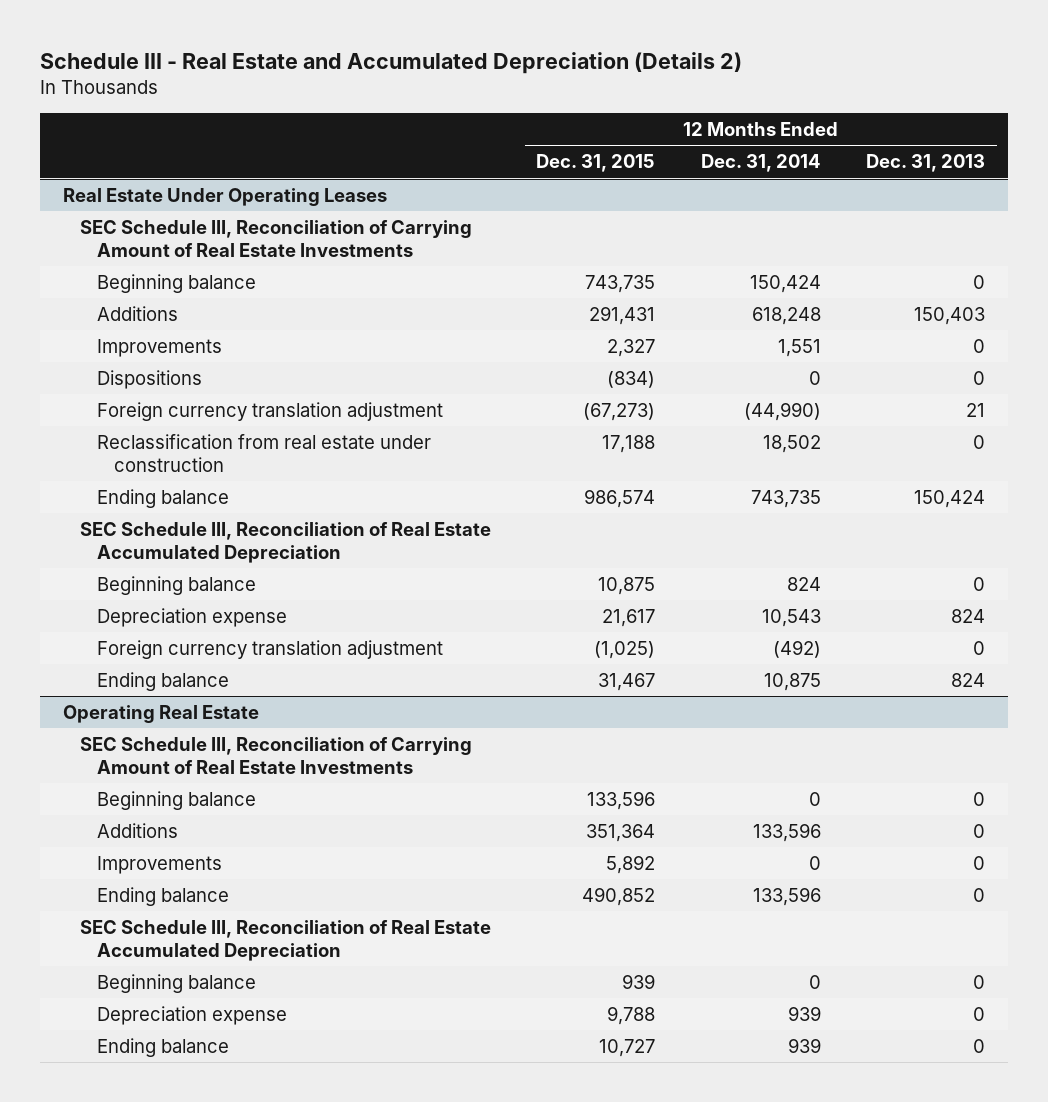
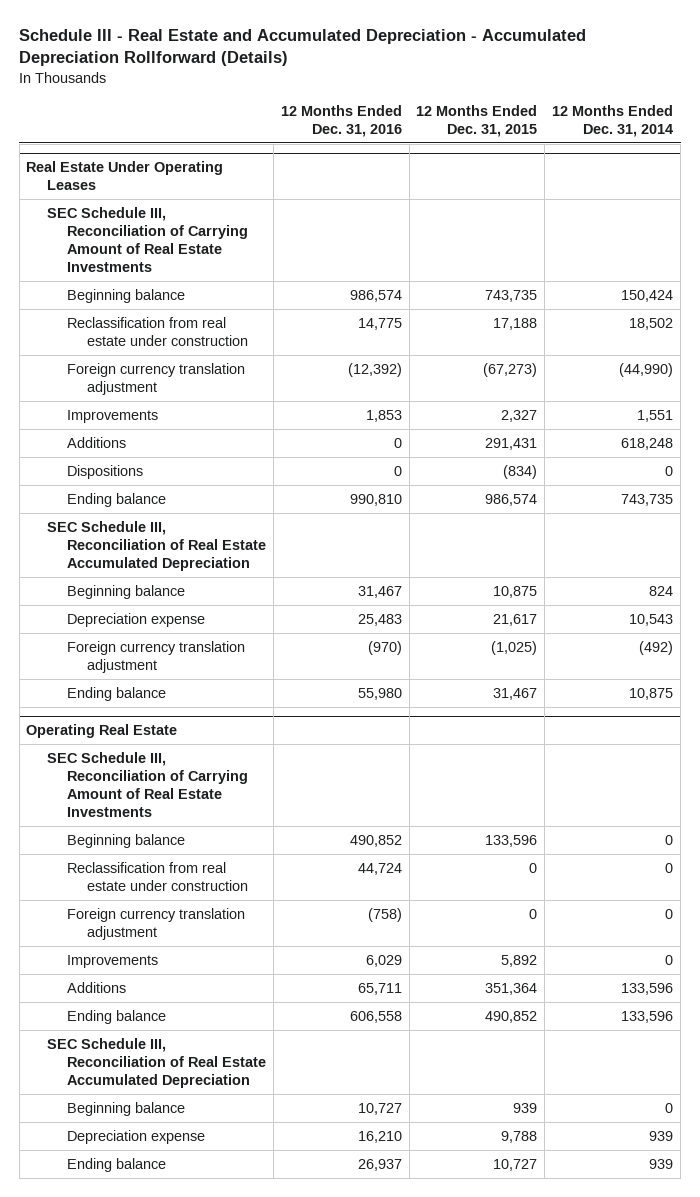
- Schedule III - Real Estate and Accumulated Depreciation (Details 2)
+ Schedule III - Real Estate and Accumulated Depreciation - Accumulated Depreciation Rollforward (Details)
- | 12 Months Ended Dec. 31, 2015 | 12 Months Ended Dec. 31, 2014 | 12 Months Ended Dec. 31, 2013
+ | 12 Months Ended Dec. 31, 2016 | 12 Months Ended Dec. 31, 2015 | 12 Months Ended Dec. 31, 2014
@ Real Estate Under Operating Leases
moved up: Reclassification from real estate under construction | 14,775 | 17,188 | 18,502
moved up: Foreign currency translation adjustment | (12,392) | (67,273) | (44,990)
moved down: Additions | 0 | 291,431 | 618,248
@ Operating Real Estate
+ Reclassification from real estate under construction | 44,724 | 0 | 0
+ Foreign currency translation adjustment | (758) | 0 | 0
moved down: Additions | 65,711 | 351,364 | 133,596

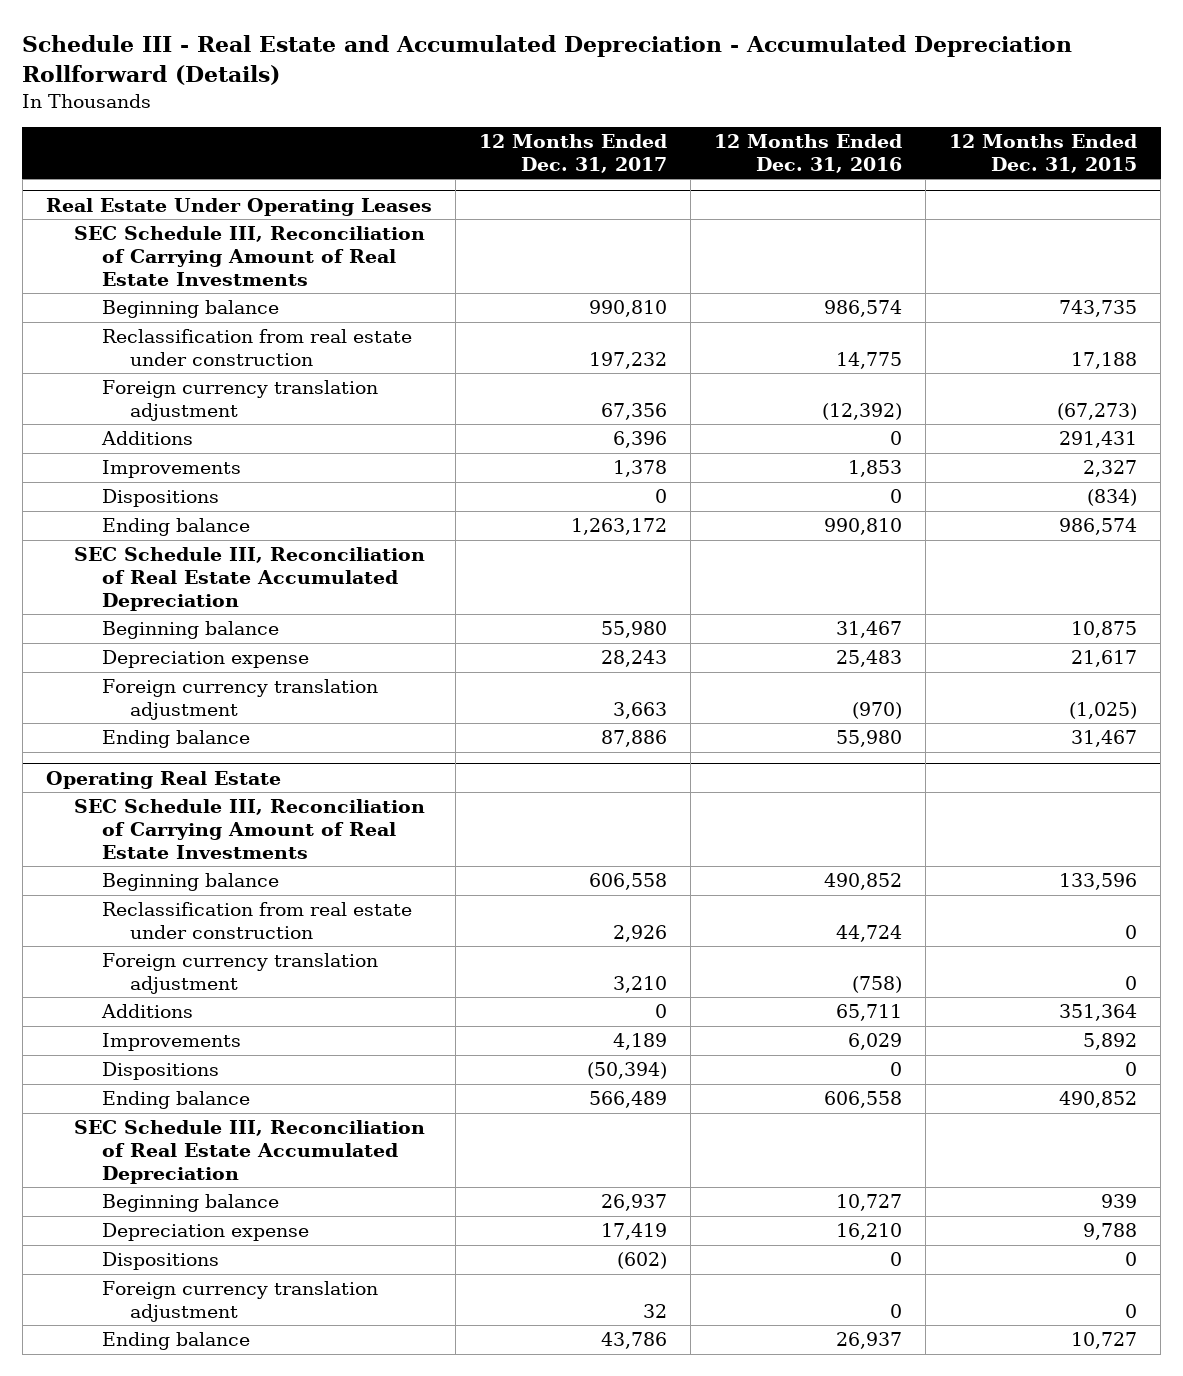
- | 12 Months Ended Dec. 31, 2016 | 12 Months Ended Dec. 31, 2015 | 12 Months Ended Dec. 31, 2014
+ | 12 Months Ended Dec. 31, 2017 | 12 Months Ended Dec. 31, 2016 | 12 Months Ended Dec. 31, 2015
@ Real Estate Under Operating Leases
moved down: Improvements | 1,378 | 1,853 | 2,327
@ Operating Real Estate
moved down: Improvements | 4,189 | 6,029 | 5,892
+ Dispositions | (50,394) | 0 | 0
+ Dispositions | (602) | 0 | 0
+ Foreign currency translation adjustment | 32 | 0 | 0

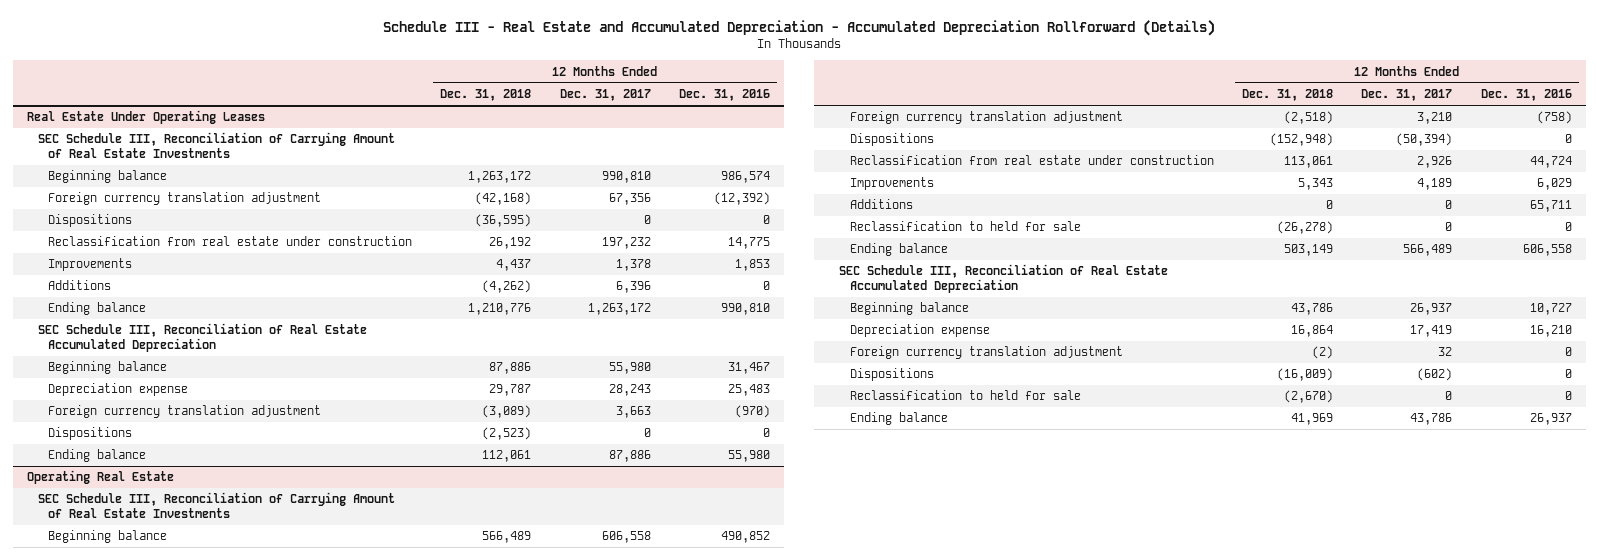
- | 12 Months Ended Dec. 31, 2017 | 12 Months Ended Dec. 31, 2016 | 12 Months Ended Dec. 31, 2015
+ | 12 Months Ended Dec. 31, 2018 | 12 Months Ended Dec. 31, 2017 | 12 Months Ended Dec. 31, 2016
@ Real Estate Under Operating Leases
moved down: Reclassification from real estate under construction | 26,192 | 197,232 | 14,775
moved down: Improvements | 4,437 | 1,378 | 1,853
moved down: Additions | (4,262) | 6,396 | 0
+ Dispositions | (2,523) | 0 | 0
@ Operating Real Estate
moved down: Reclassification from real estate under construction | 113,061 | 2,926 | 44,724
moved down: Improvements | 5,343 | 4,189 | 6,029
moved down: Additions | 0 | 0 | 65,711
+ Reclassification to held for sale | (26,278) | 0 | 0
moved down: Dispositions | (16,009) | (602) | 0
+ Reclassification to held for sale | (2,670) | 0 | 0

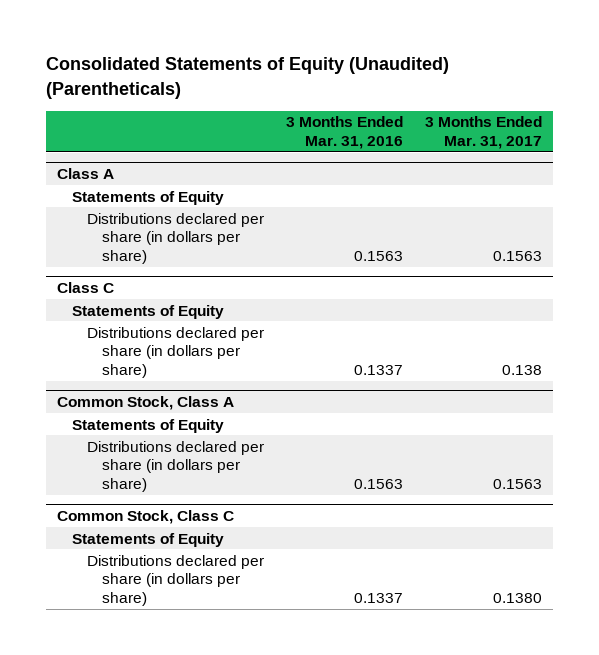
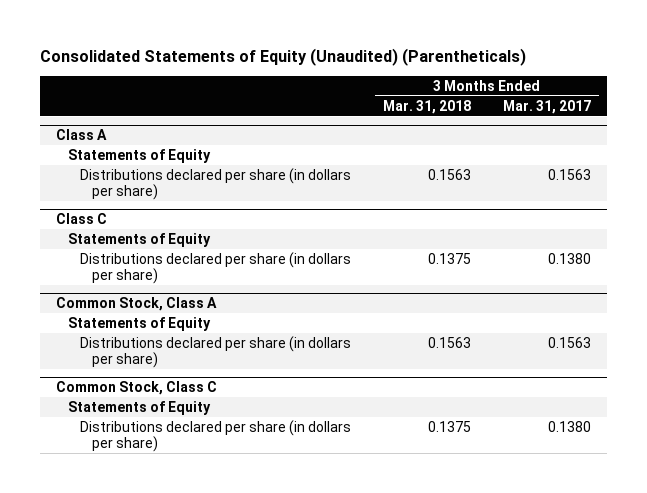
- | 3 Months Ended Mar. 31, 2016 | 3 Months Ended Mar. 31, 2017
+ | 3 Months Ended Mar. 31, 2018 | 3 Months Ended Mar. 31, 2017
@ Class C
- Distributions declared per share (in dollars per share) | 0.1337 | 0.138
+ Distributions declared per share (in dollars per share) | 0.1375 | 0.1380

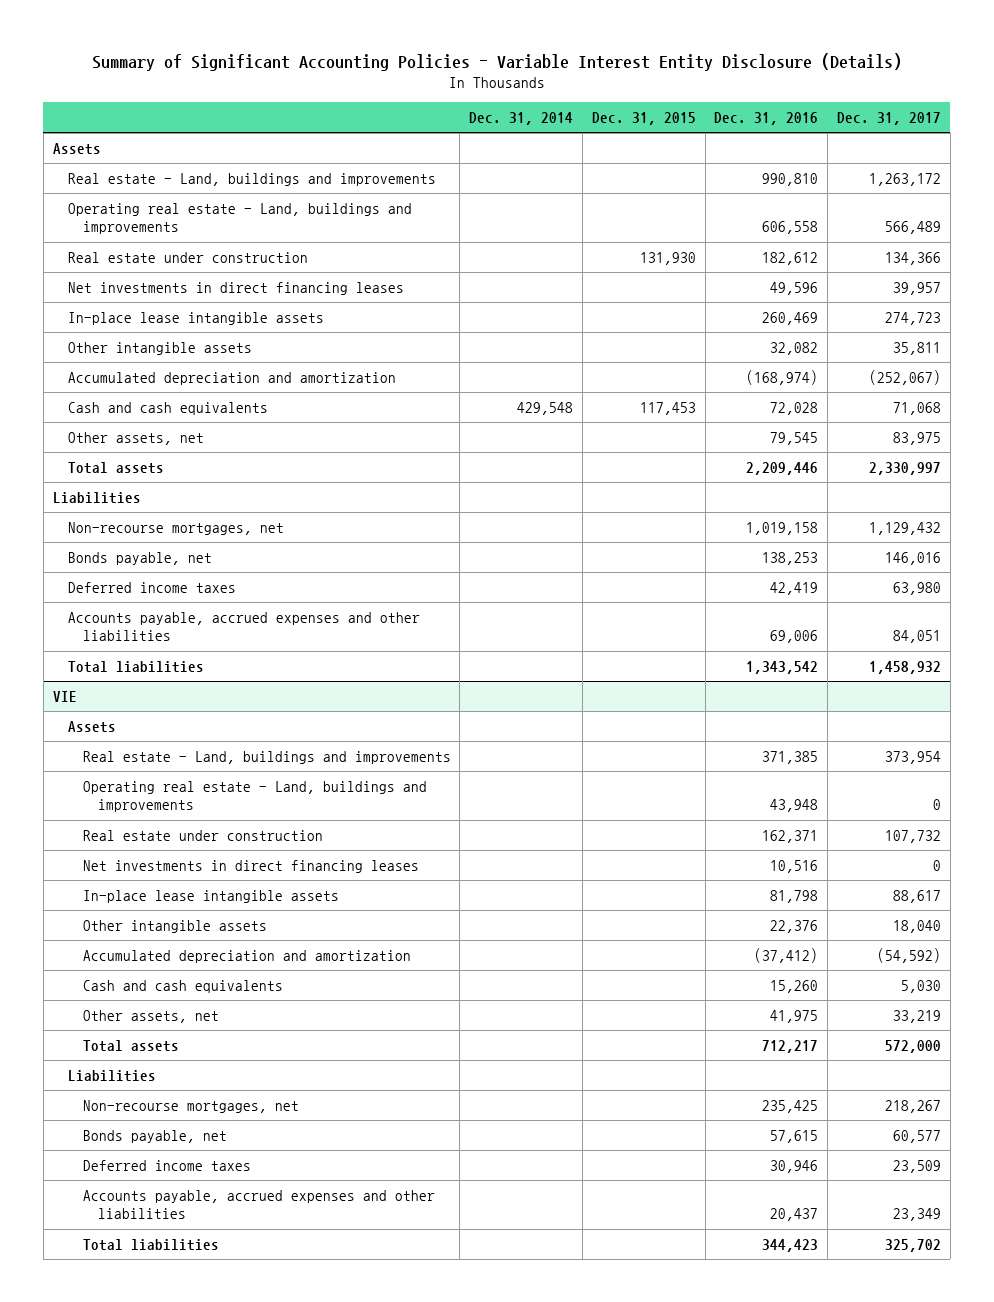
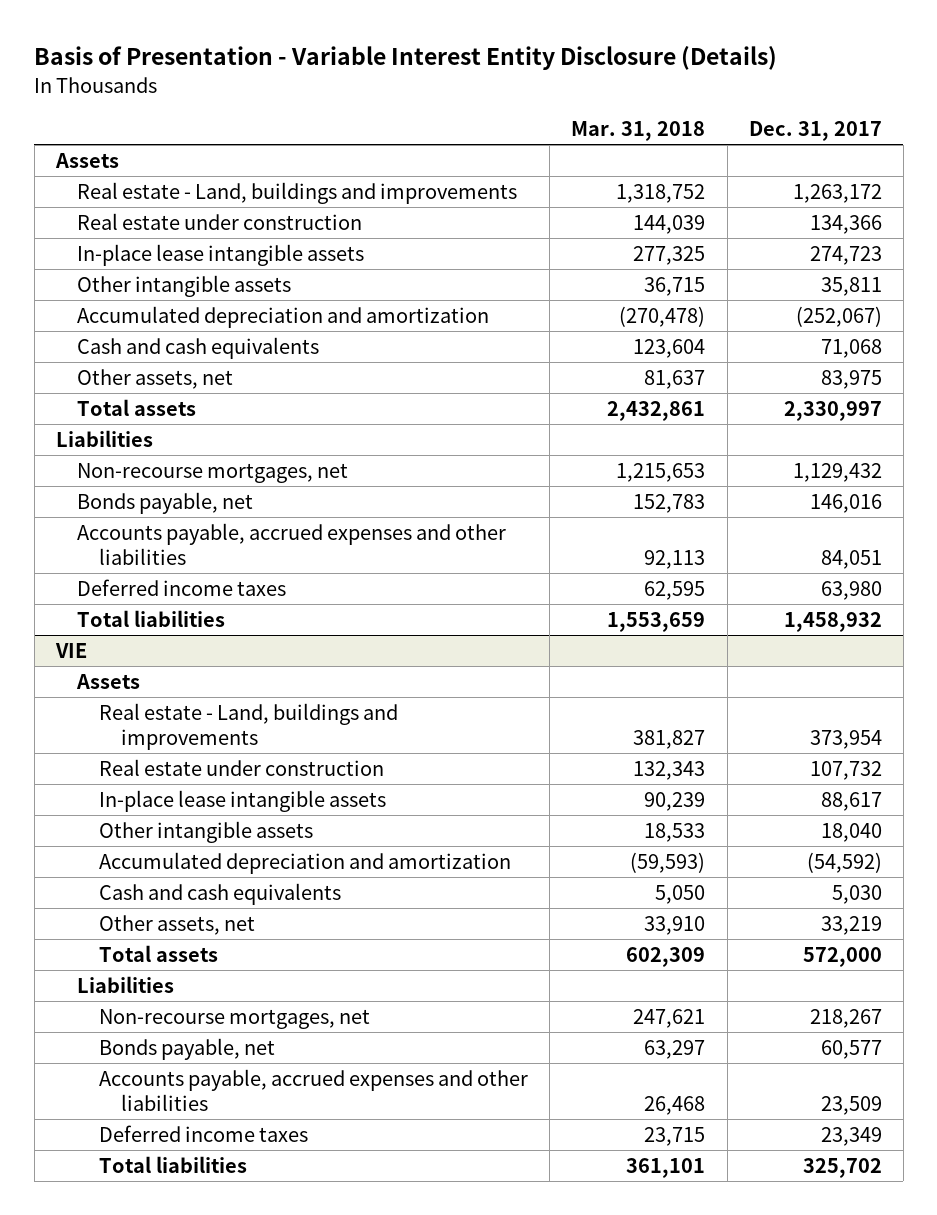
- Summary of Significant Accounting Policies - Variable Interest Entity Disclosure (Details)
+ Basis of Presentation - Variable Interest Entity Disclosure (Details)
- | Dec. 31, 2014 | Dec. 31, 2015 | Dec. 31, 2016 | Dec. 31, 2017
+ | Mar. 31, 2018 | Dec. 31, 2017
- Operating real estate - Land, buildings and improvements | | | 606,558 | 566,489
- Net investments in direct financing leases | | | 49,596 | 39,957
moved down: Deferred income taxes | 62,595 | 63,980
@ VIE
- Operating real estate - Land, buildings and improvements | | | 43,948 | 0
- Net investments in direct financing leases | | | 10,516 | 0
- Deferred income taxes | | | 30,946 | 23,509
- Accounts payable, accrued expenses and other liabilities | | | 20,437 | 23,349
+ Accounts payable, accrued expenses and other liabilities | 26,468 | 23,509
+ Deferred income taxes | 23,715 | 23,349

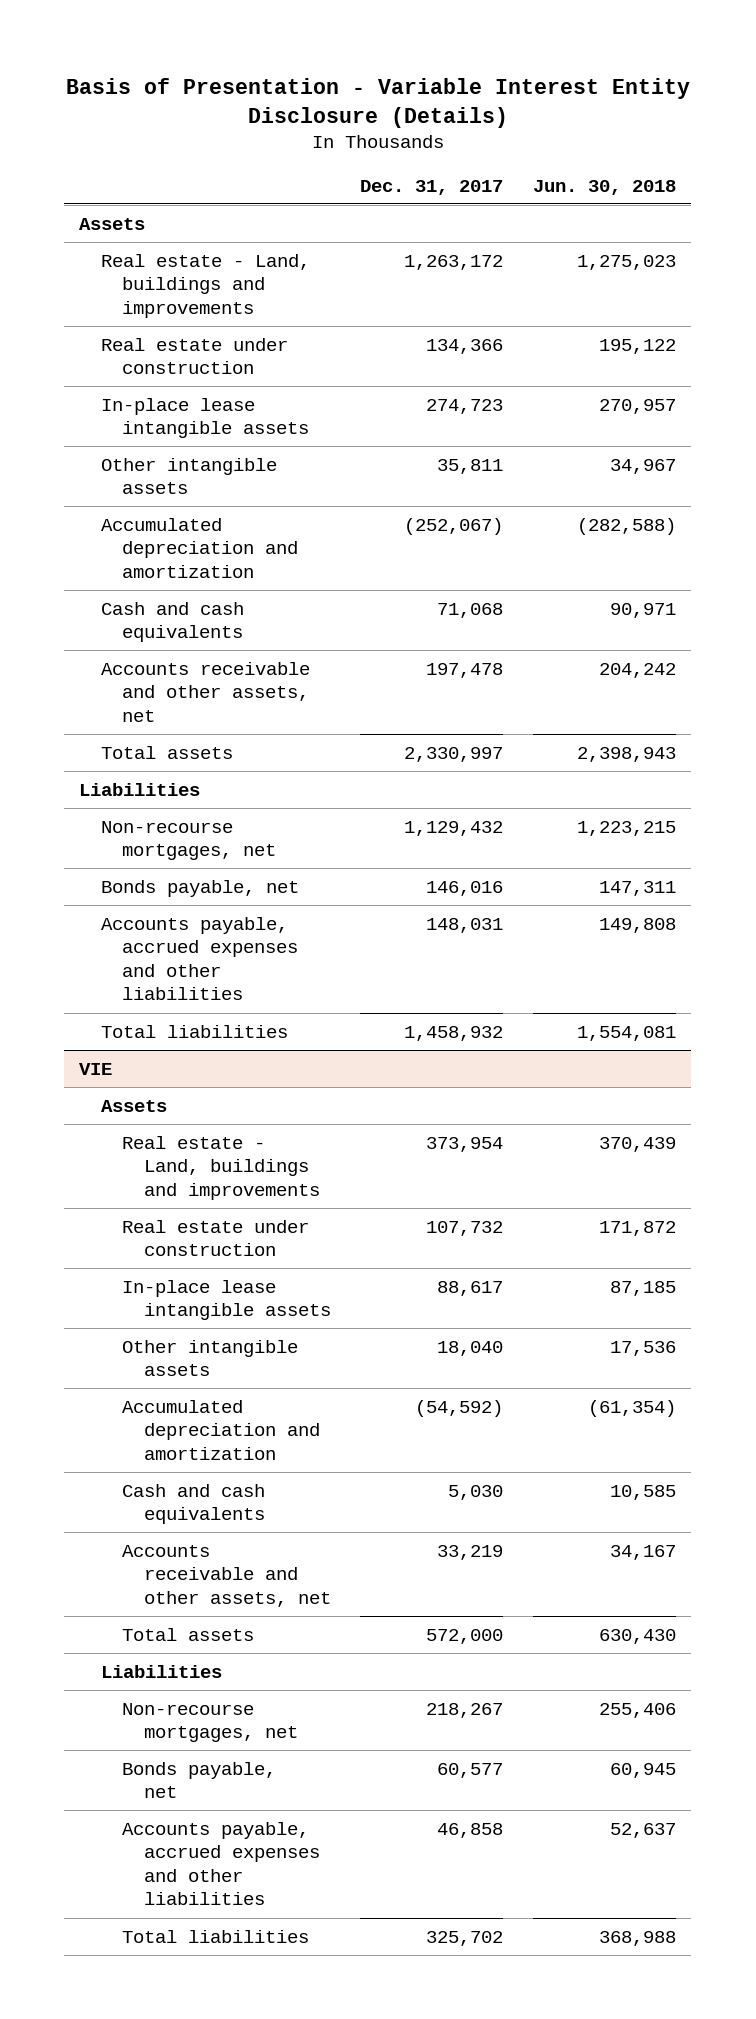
- | Mar. 31, 2018 | Dec. 31, 2017
+ | Dec. 31, 2017 | Jun. 30, 2018
- Other assets, net | 81,637 | 83,975
+ Accounts receivable and other assets, net | 197,478 | 204,242
- Accounts payable, accrued expenses and other liabilities | 92,113 | 84,051
- Deferred income taxes | 62,595 | 63,980
+ Accounts payable, accrued expenses and other liabilities | 148,031 | 149,808
@ VIE
- Other assets, net | 33,910 | 33,219
+ Accounts receivable and other assets, net | 33,219 | 34,167
- Accounts payable, accrued expenses and other liabilities | 26,468 | 23,509
- Deferred income taxes | 23,715 | 23,349
+ Accounts payable, accrued expenses and other liabilities | 46,858 | 52,637

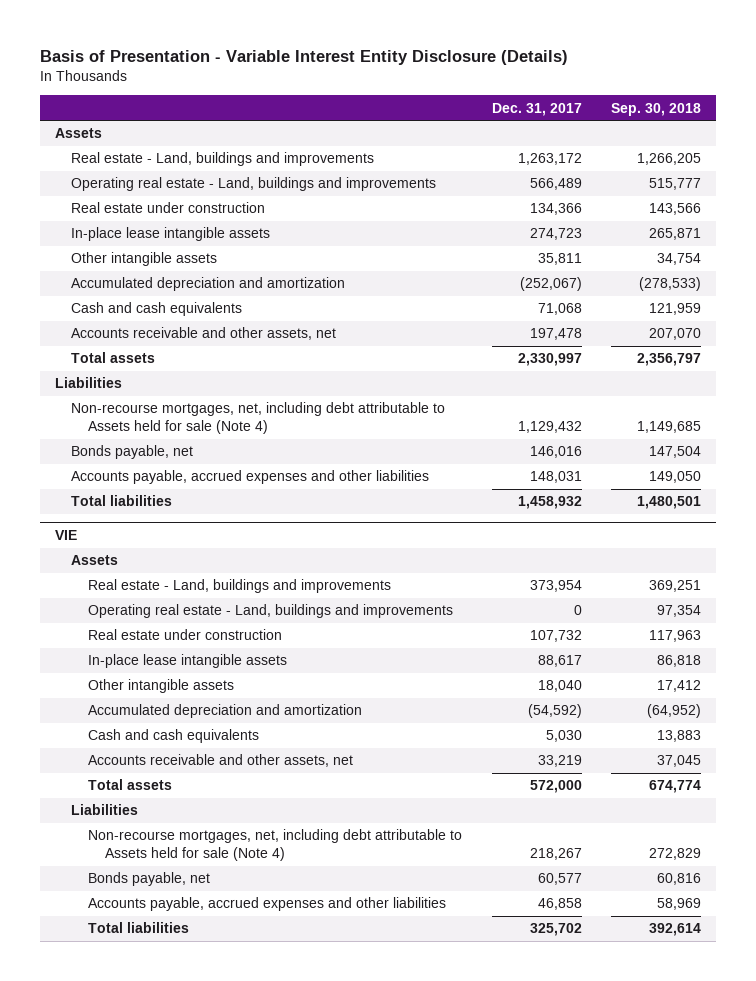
- | Dec. 31, 2017 | Jun. 30, 2018
+ | Dec. 31, 2017 | Sep. 30, 2018
+ Operating real estate - Land, buildings and improvements | 566,489 | 515,777
- Non-recourse mortgages, net | 1,129,432 | 1,223,215
+ Non-recourse mortgages, net, including debt attributable to Assets held for sale (Note 4) | 1,129,432 | 1,149,685
@ VIE
+ Operating real estate - Land, buildings and improvements | 0 | 97,354
- Non-recourse mortgages, net | 218,267 | 255,406
+ Non-recourse mortgages, net, including debt attributable to Assets held for sale (Note 4) | 218,267 | 272,829

